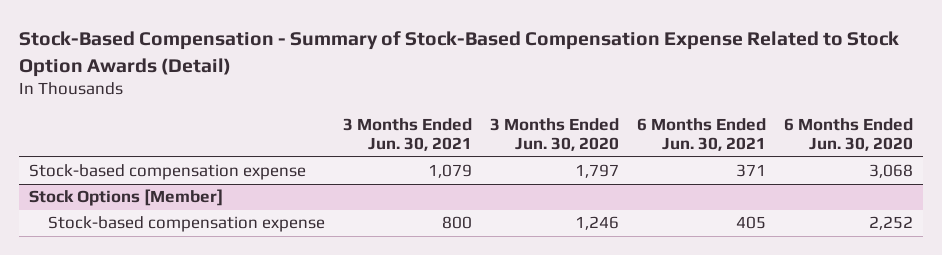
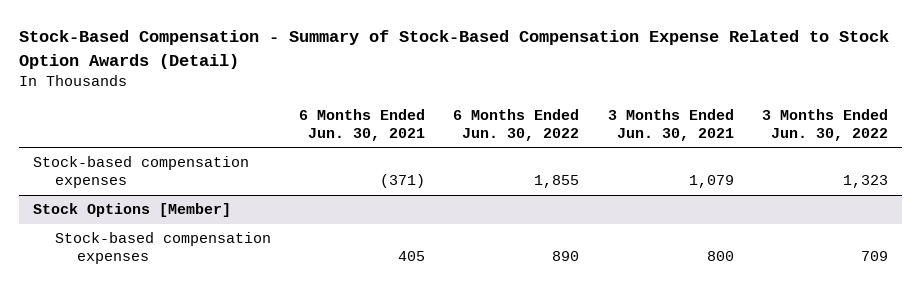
- | 3 Months Ended Jun. 30, 2021 | 3 Months Ended Jun. 30, 2020 | 6 Months Ended Jun. 30, 2021 | 6 Months Ended Jun. 30, 2020
+ | 6 Months Ended Jun. 30, 2021 | 6 Months Ended Jun. 30, 2022 | 3 Months Ended Jun. 30, 2021 | 3 Months Ended Jun. 30, 2022
- Stock-based compensation expense | 1,079 | 1,797 | 371 | 3,068
+ Stock-based compensation expenses | (371) | 1,855 | 1,079 | 1,323
@ Stock Options [Member]
- Stock-based compensation expense | 800 | 1,246 | 405 | 2,252
+ Stock-based compensation expenses | 405 | 890 | 800 | 709

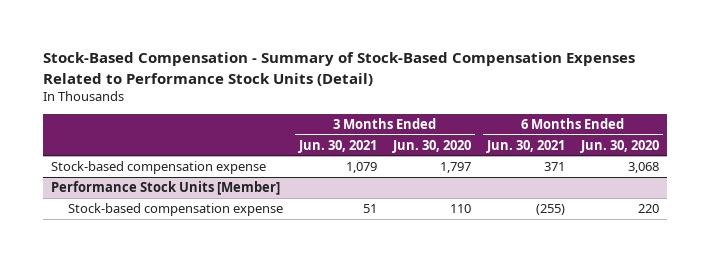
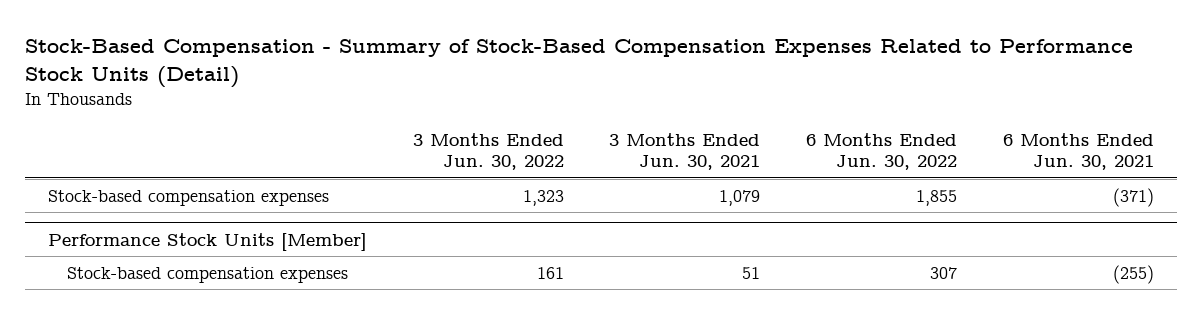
- | 3 Months Ended Jun. 30, 2021 | 3 Months Ended Jun. 30, 2020 | 6 Months Ended Jun. 30, 2021 | 6 Months Ended Jun. 30, 2020
+ | 3 Months Ended Jun. 30, 2022 | 3 Months Ended Jun. 30, 2021 | 6 Months Ended Jun. 30, 2022 | 6 Months Ended Jun. 30, 2021
- Stock-based compensation expense | 1,079 | 1,797 | 371 | 3,068
+ Stock-based compensation expenses | 1,323 | 1,079 | 1,855 | (371)
@ Performance Stock Units [Member]
- Stock-based compensation expense | 51 | 110 | (255) | 220
+ Stock-based compensation expenses | 161 | 51 | 307 | (255)

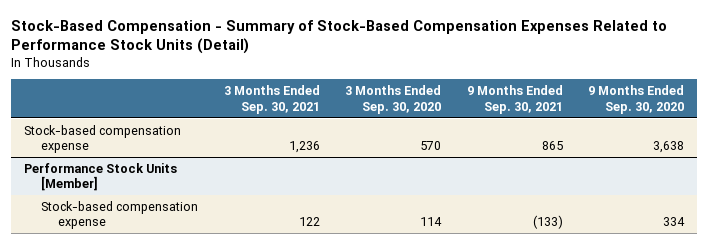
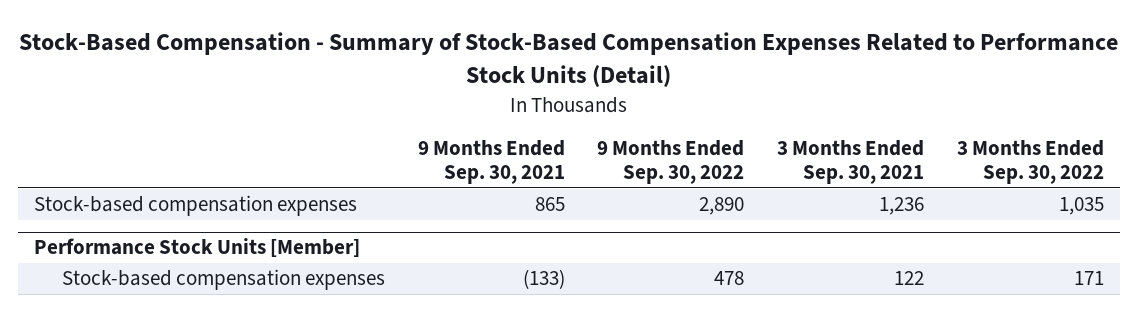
- | 3 Months Ended Sep. 30, 2021 | 3 Months Ended Sep. 30, 2020 | 9 Months Ended Sep. 30, 2021 | 9 Months Ended Sep. 30, 2020
+ | 9 Months Ended Sep. 30, 2021 | 9 Months Ended Sep. 30, 2022 | 3 Months Ended Sep. 30, 2021 | 3 Months Ended Sep. 30, 2022
- Stock-based compensation expense | 1,236 | 570 | 865 | 3,638
+ Stock-based compensation expenses | 865 | 2,890 | 1,236 | 1,035
@ Performance Stock Units [Member]
- Stock-based compensation expense | 122 | 114 | (133) | 334
+ Stock-based compensation expenses | (133) | 478 | 122 | 171

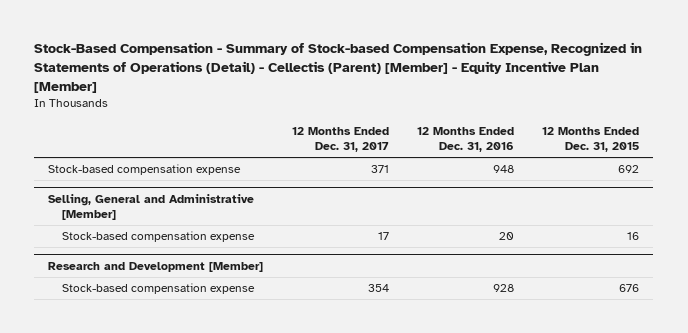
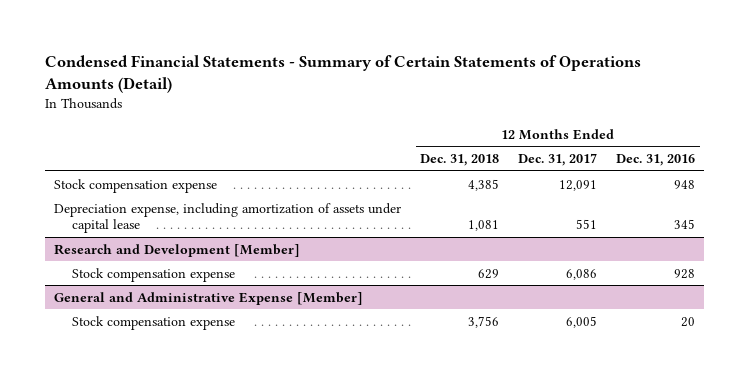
- Stock-Based Compensation - Summary of Stock-based Compensation Expense, Recognized in Statements of Operations (Detail) - Cellectis (Parent) [Member] - Equity Incentive Plan [Member]
+ Condensed Financial Statements - Summary of Certain Statements of Operations Amounts (Detail)
- | 12 Months Ended Dec. 31, 2017 | 12 Months Ended Dec. 31, 2016 | 12 Months Ended Dec. 31, 2015
+ | 12 Months Ended Dec. 31, 2018 | 12 Months Ended Dec. 31, 2017 | 12 Months Ended Dec. 31, 2016
- Stock-based compensation expense | 371 | 948 | 692
- Selling, General and Administrative [Member]
- Stock-based compensation expense | 17 | 20 | 16
+ Stock compensation expense | 4,385 | 12,091 | 948
+ Depreciation expense, including amortization of assets under capital lease | 1,081 | 551 | 345
@ Research and Development [Member]
- Stock-based compensation expense | 354 | 928 | 676
+ Stock compensation expense | 629 | 6,086 | 928
+ General and Administrative Expense [Member]
+ Stock compensation expense | 3,756 | 6,005 | 20

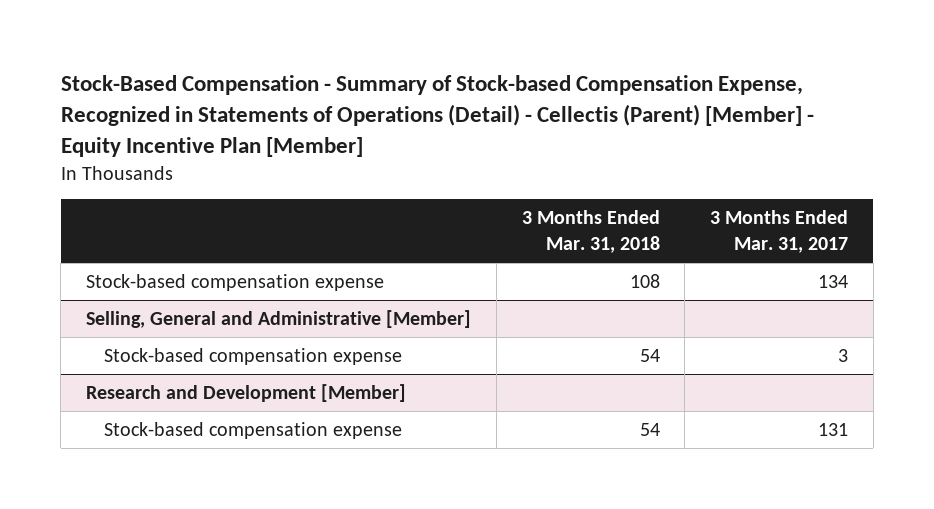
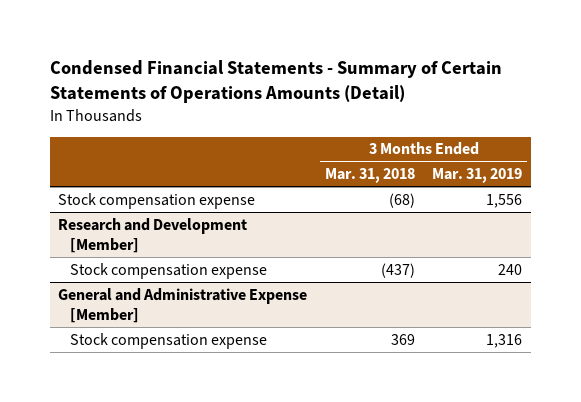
- Stock-Based Compensation - Summary of Stock-based Compensation Expense, Recognized in Statements of Operations (Detail) - Cellectis (Parent) [Member] - Equity Incentive Plan [Member]
+ Condensed Financial Statements - Summary of Certain Statements of Operations Amounts (Detail)
- | 3 Months Ended Mar. 31, 2018 | 3 Months Ended Mar. 31, 2017
+ | 3 Months Ended Mar. 31, 2018 | 3 Months Ended Mar. 31, 2019
- Stock-based compensation expense | 108 | 134
- Selling, General and Administrative [Member]
- Stock-based compensation expense | 54 | 3
+ Stock compensation expense | (68) | 1,556
@ Research and Development [Member]
- Stock-based compensation expense | 54 | 131
+ Stock compensation expense | (437) | 240
+ General and Administrative Expense [Member]
+ Stock compensation expense | 369 | 1,316

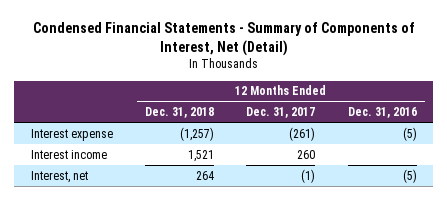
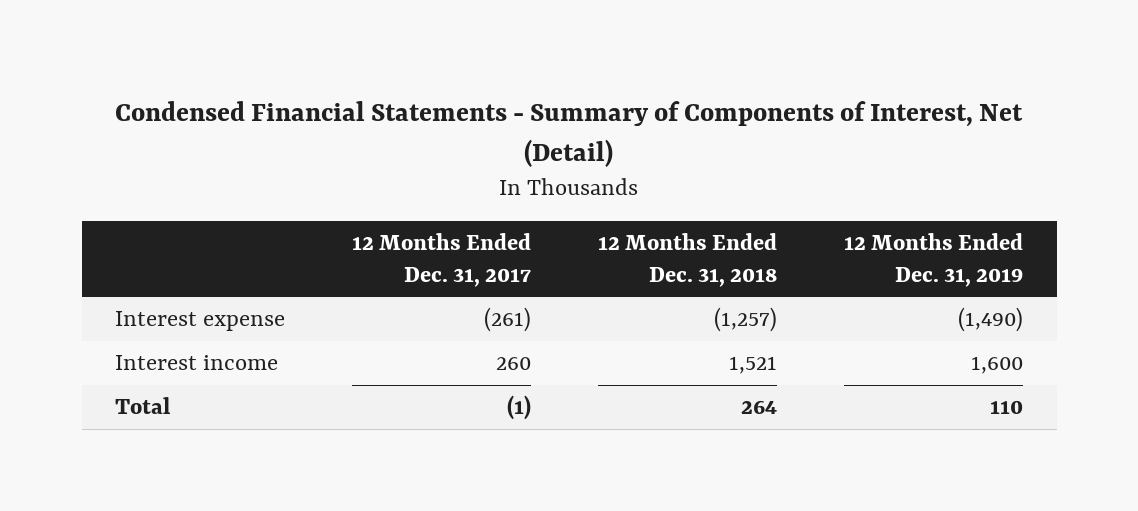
- | 12 Months Ended Dec. 31, 2018 | 12 Months Ended Dec. 31, 2017 | 12 Months Ended Dec. 31, 2016
+ | 12 Months Ended Dec. 31, 2017 | 12 Months Ended Dec. 31, 2018 | 12 Months Ended Dec. 31, 2019
- Interest, net | 264 | (1) | (5)
+ Total | (1) | 264 | 110

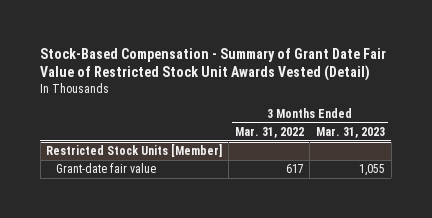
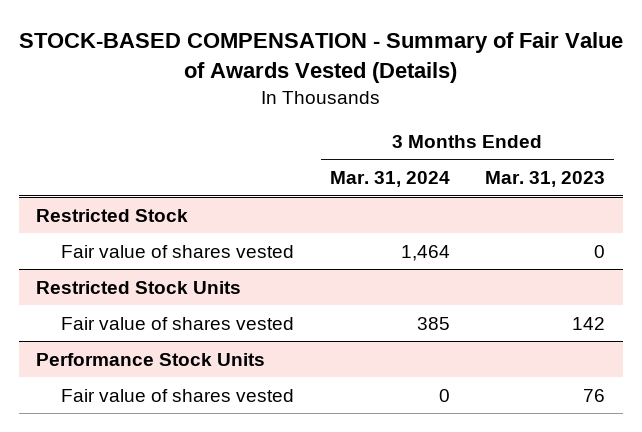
- Stock-Based Compensation - Summary of Grant Date Fair Value of Restricted Stock Unit Awards Vested (Detail)
+ STOCK-BASED COMPENSATION - Summary of Fair Value of Awards Vested (Details)
- | 3 Months Ended Mar. 31, 2022 | 3 Months Ended Mar. 31, 2023
+ | 3 Months Ended Mar. 31, 2024 | 3 Months Ended Mar. 31, 2023
- Restricted Stock Units [Member]
- Grant-date fair value | 617 | 1,055
+ Restricted Stock
+ Fair value of shares vested | 1,464 | 0
+ Restricted Stock Units
+ Fair value of shares vested | 385 | 142
+ Performance Stock Units
+ Fair value of shares vested | 0 | 76

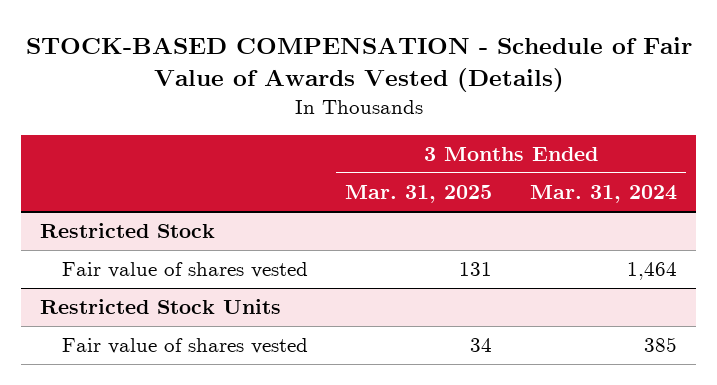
- STOCK-BASED COMPENSATION - Summary of Fair Value of Awards Vested (Details)
+ STOCK-BASED COMPENSATION - Schedule of Fair Value of Awards Vested (Details)
- | 3 Months Ended Mar. 31, 2024 | 3 Months Ended Mar. 31, 2023
+ | 3 Months Ended Mar. 31, 2025 | 3 Months Ended Mar. 31, 2024
- Performance Stock Units
- Fair value of shares vested | 0 | 76

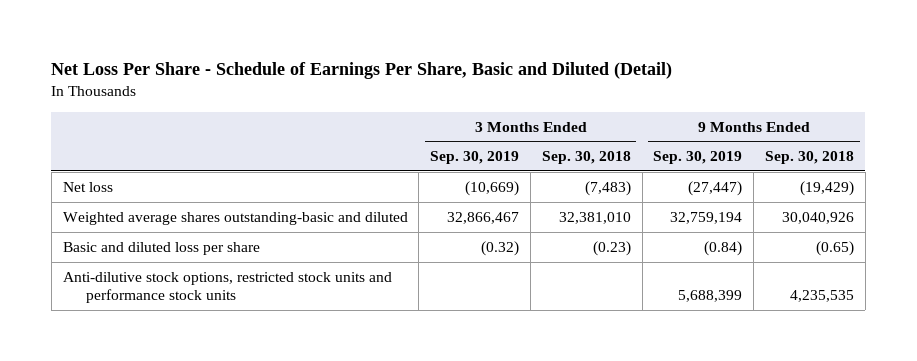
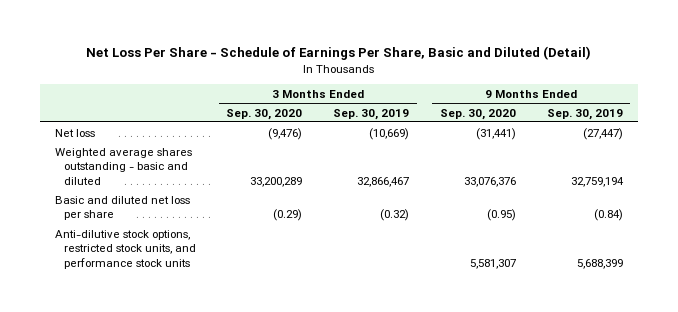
- | 3 Months Ended Sep. 30, 2019 | 3 Months Ended Sep. 30, 2018 | 9 Months Ended Sep. 30, 2019 | 9 Months Ended Sep. 30, 2018
+ | 3 Months Ended Sep. 30, 2020 | 3 Months Ended Sep. 30, 2019 | 9 Months Ended Sep. 30, 2020 | 9 Months Ended Sep. 30, 2019
- Weighted average shares outstanding-basic and diluted | 32,866,467 | 32,381,010 | 32,759,194 | 30,040,926
- Basic and diluted loss per share | (0.32) | (0.23) | (0.84) | (0.65)
- Anti-dilutive stock options, restricted stock units and performance stock units | | | 5,688,399 | 4,235,535
+ Weighted average shares outstanding - basic and diluted | 33,200,289 | 32,866,467 | 33,076,376 | 32,759,194
+ Basic and diluted net loss per share | (0.29) | (0.32) | (0.95) | (0.84)
+ Anti-dilutive stock options, restricted stock units, and performance stock units | | | 5,581,307 | 5,688,399

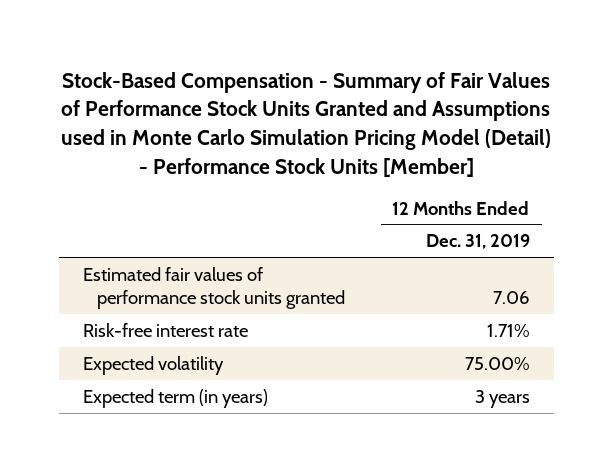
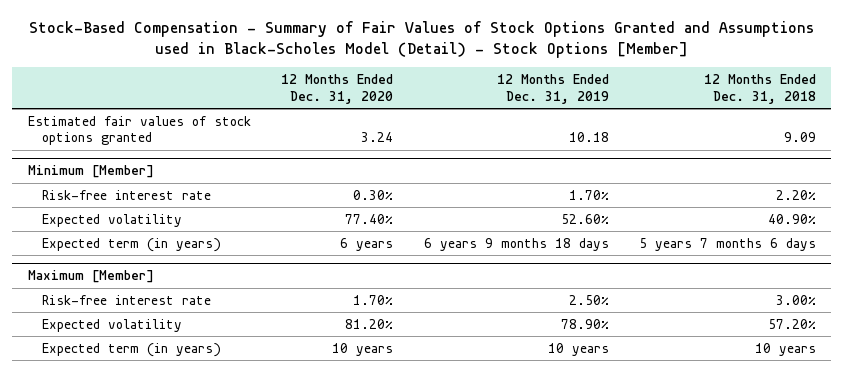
- Stock-Based Compensation - Summary of Fair Values of Performance Stock Units Granted and Assumptions used in Monte Carlo Simulation Pricing Model (Detail) - Performance Stock Units [Member]
+ Stock-Based Compensation - Summary of Fair Values of Stock Options Granted and Assumptions used in Black-Scholes Model (Detail) - Stock Options [Member]
- | 12 Months Ended Dec. 31, 2019
+ | 12 Months Ended Dec. 31, 2020 | 12 Months Ended Dec. 31, 2019 | 12 Months Ended Dec. 31, 2018
- Estimated fair values of performance stock units granted | 7.06
- Risk-free interest rate | 1.71%
- Expected volatility | 75.00%
- Expected term (in years) | 3 years
+ Estimated fair values of stock options granted | 3.24 | 10.18 | 9.09
+ Minimum [Member]
+ Risk-free interest rate | 0.30% | 1.70% | 2.20%
+ Expected volatility | 77.40% | 52.60% | 40.90%
+ Expected term (in years) | 6 years | 6 years 9 months 18 days | 5 years 7 months 6 days
+ Maximum [Member]
+ Risk-free interest rate | 1.70% | 2.50% | 3.00%
+ Expected volatility | 81.20% | 78.90% | 57.20%
+ Expected term (in years) | 10 years | 10 years | 10 years

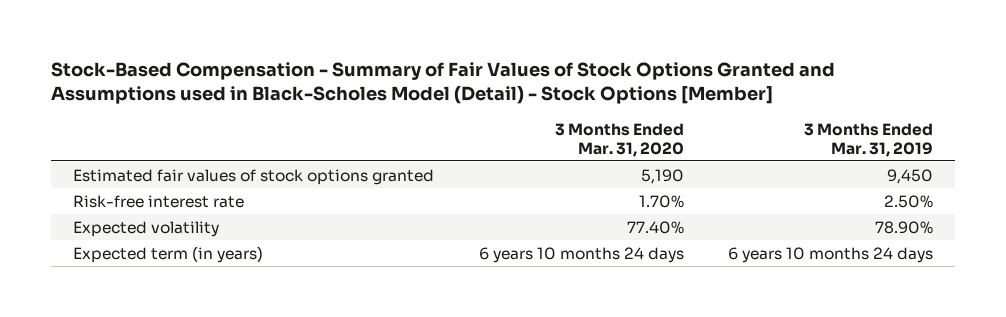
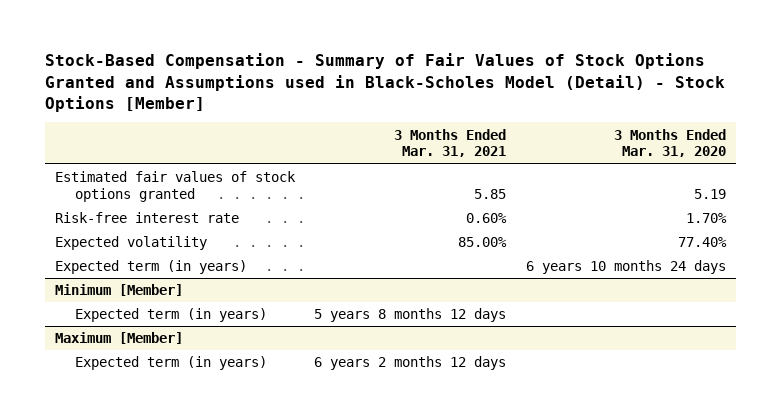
- | 3 Months Ended Mar. 31, 2020 | 3 Months Ended Mar. 31, 2019
+ | 3 Months Ended Mar. 31, 2021 | 3 Months Ended Mar. 31, 2020
- Estimated fair values of stock options granted | 5,190 | 9,450
+ Estimated fair values of stock options granted | 5.85 | 5.19
+ Minimum [Member]
+ Expected term (in years) | 5 years 8 months 12 days |
+ Maximum [Member]
+ Expected term (in years) | 6 years 2 months 12 days |

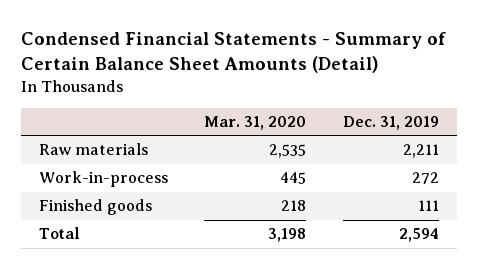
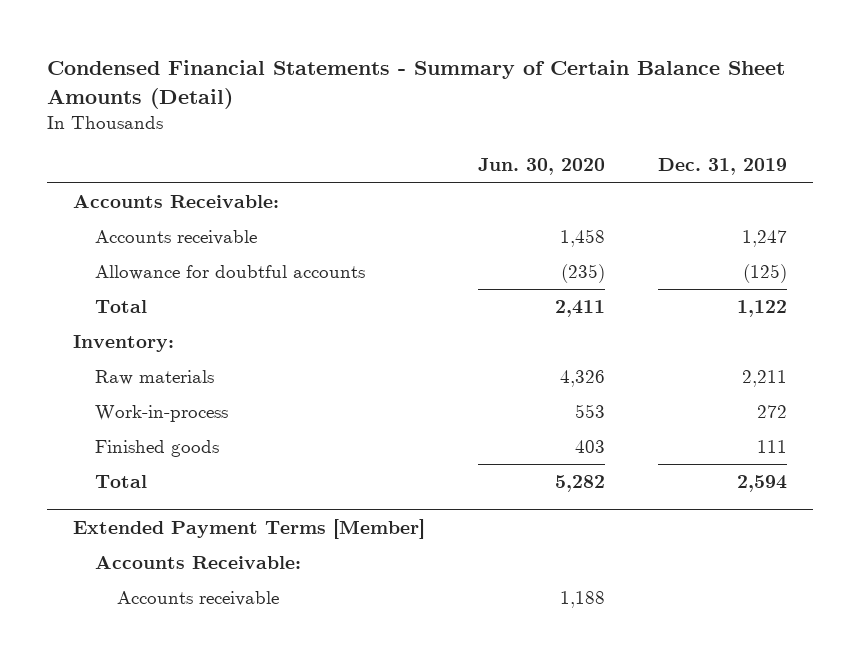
- | Mar. 31, 2020 | Dec. 31, 2019
+ | Jun. 30, 2020 | Dec. 31, 2019
+ Accounts Receivable:
+ Accounts receivable | 1,458 | 1,247
+ Allowance for doubtful accounts | (235) | (125)
+ Total | 2,411 | 1,122
+ Inventory:
+ Extended Payment Terms [Member]
+ Accounts Receivable:
+ Accounts receivable | 1,188 |

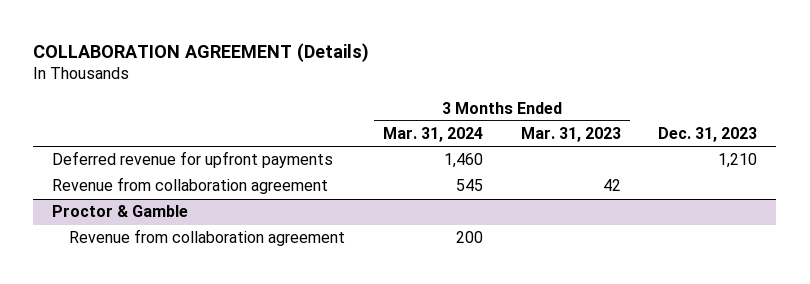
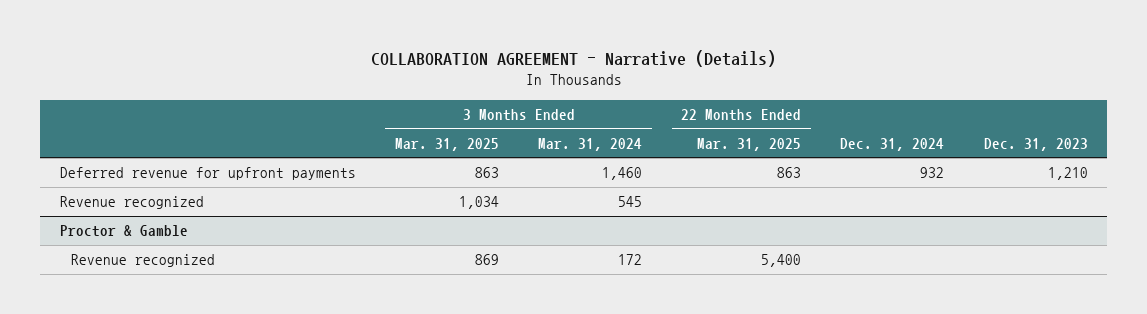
- COLLABORATION AGREEMENT (Details)
+ COLLABORATION AGREEMENT - Narrative (Details)
- | 3 Months Ended Mar. 31, 2024 | 3 Months Ended Mar. 31, 2023 | Dec. 31, 2023
+ | 3 Months Ended Mar. 31, 2025 | 3 Months Ended Mar. 31, 2024 | 22 Months Ended Mar. 31, 2025 | Dec. 31, 2024 | Dec. 31, 2023
- Revenue from collaboration agreement | 545 | 42 |
+ Revenue recognized | 1,034 | 545 | | |
@ Proctor & Gamble
- Revenue from collaboration agreement | 200 | |
+ Revenue recognized | 869 | 172 | 5,400 | |

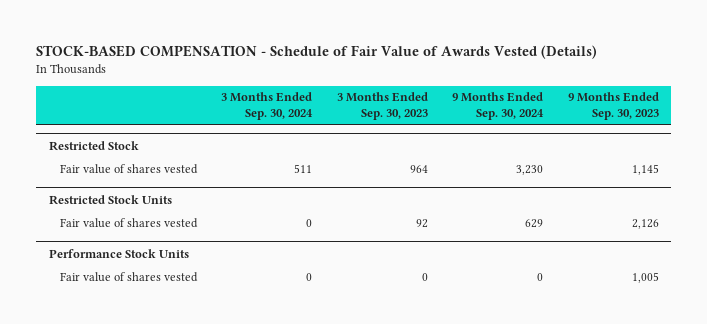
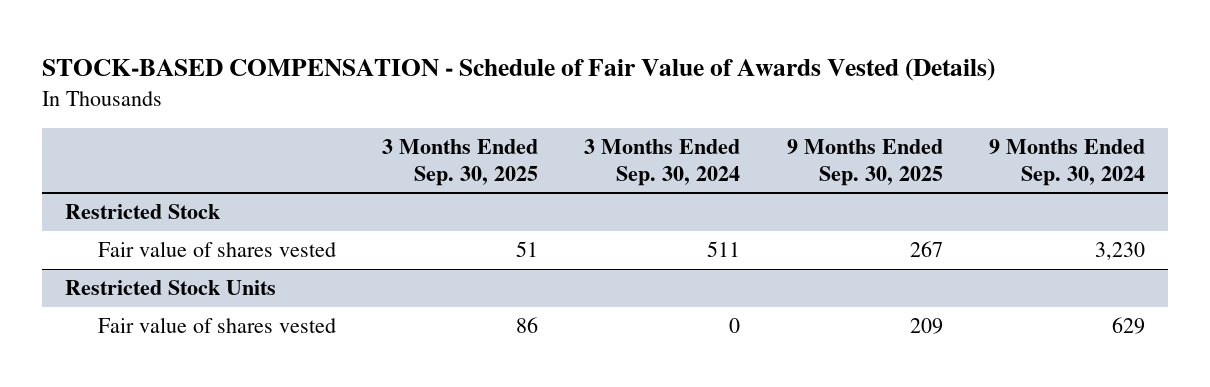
- | 3 Months Ended Sep. 30, 2024 | 3 Months Ended Sep. 30, 2023 | 9 Months Ended Sep. 30, 2024 | 9 Months Ended Sep. 30, 2023
+ | 3 Months Ended Sep. 30, 2025 | 3 Months Ended Sep. 30, 2024 | 9 Months Ended Sep. 30, 2025 | 9 Months Ended Sep. 30, 2024
- Performance Stock Units
- Fair value of shares vested | 0 | 0 | 0 | 1,005

